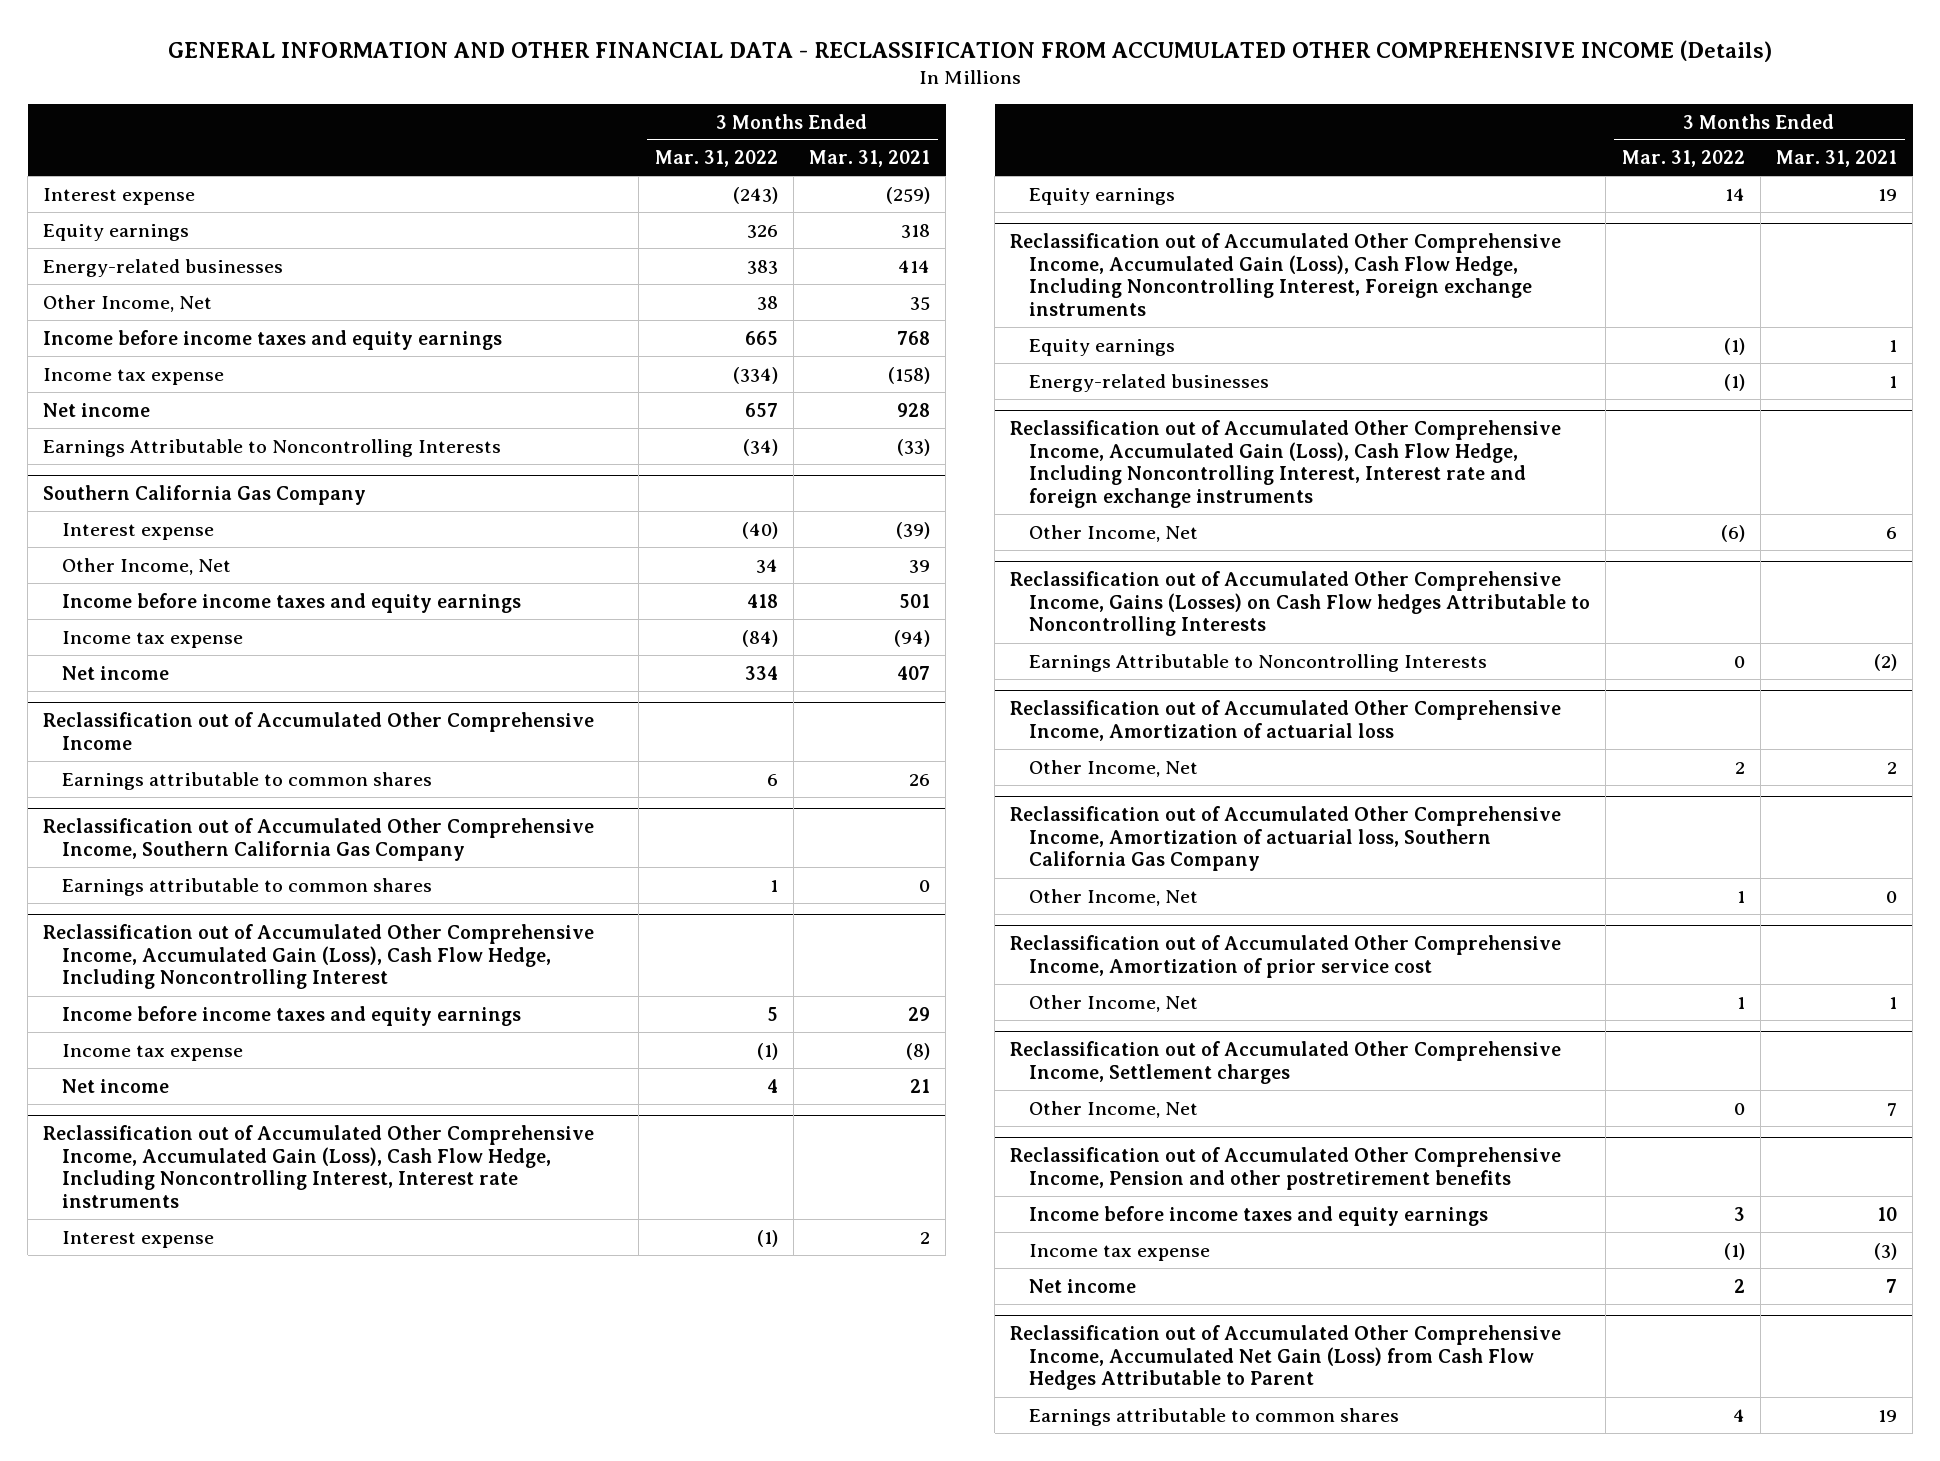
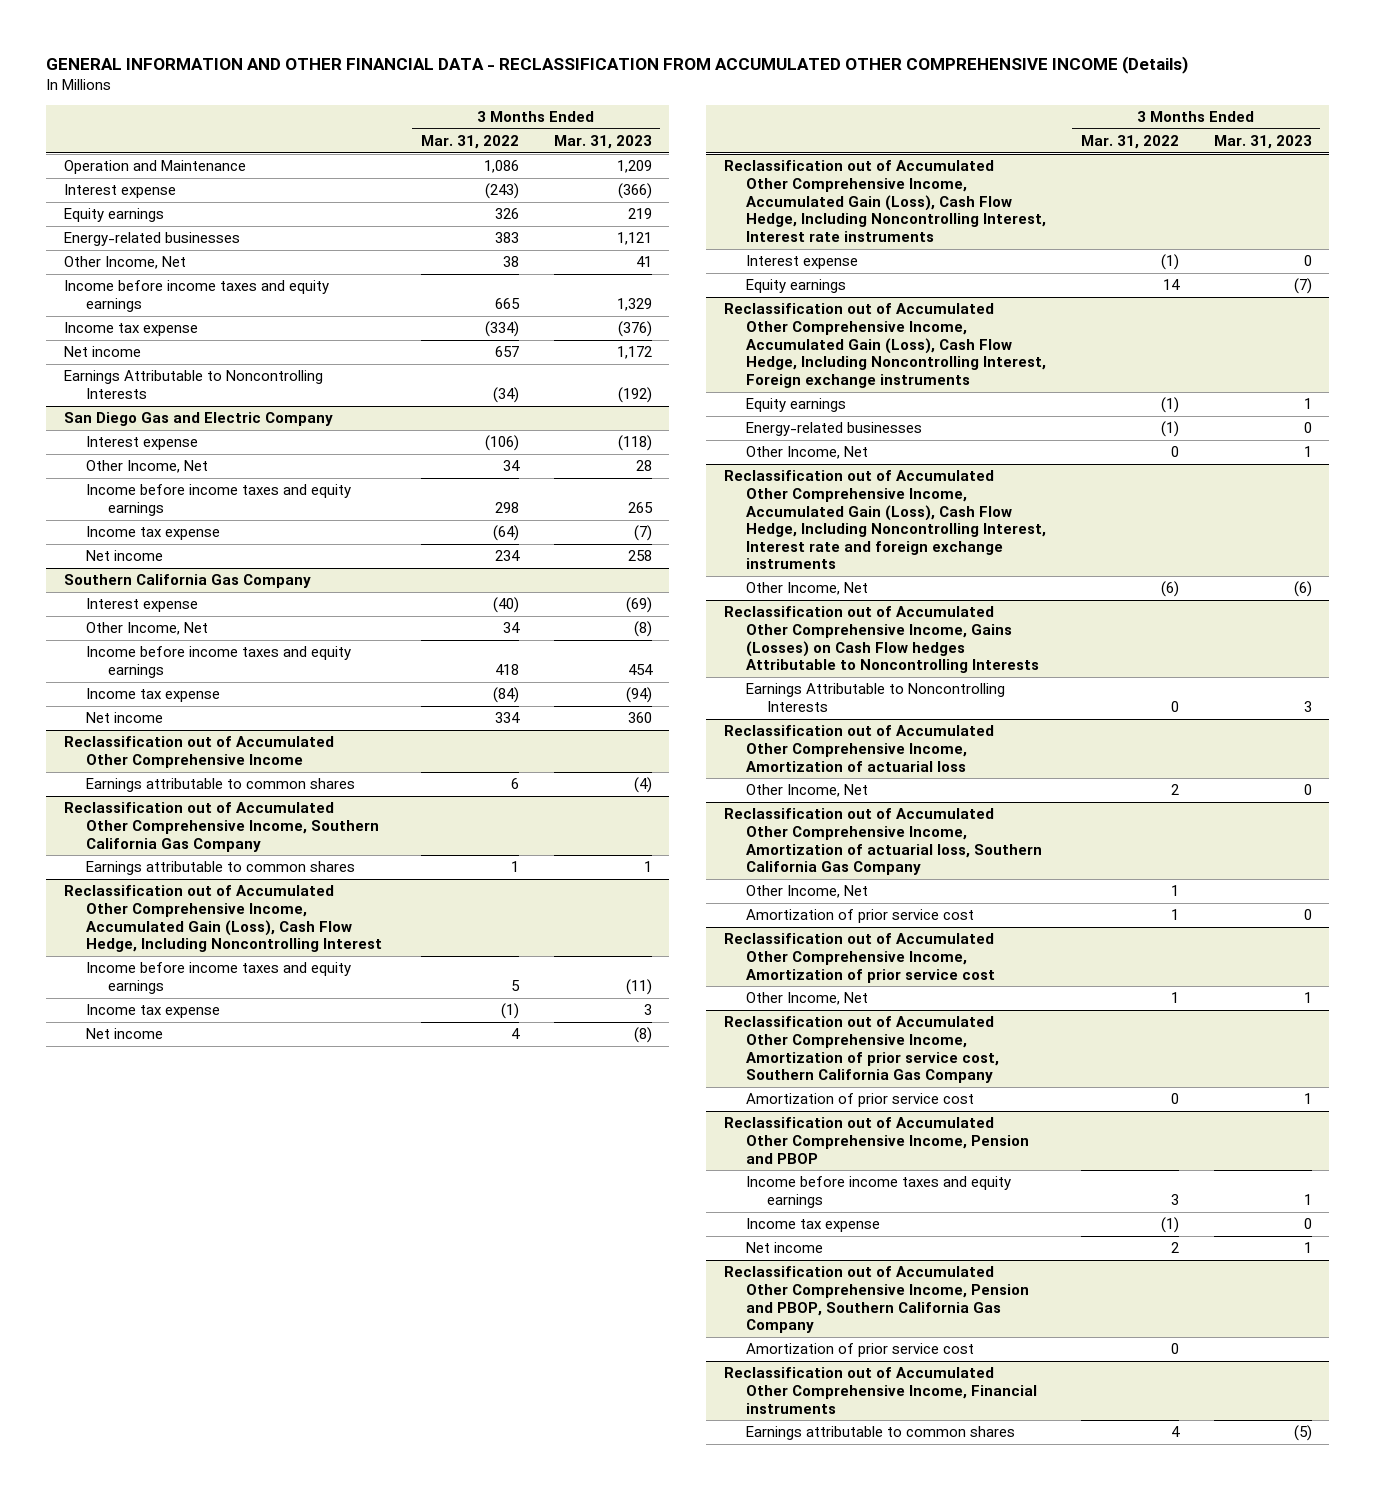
- | 3 Months Ended Mar. 31, 2022 | 3 Months Ended Mar. 31, 2021
+ | 3 Months Ended Mar. 31, 2022 | 3 Months Ended Mar. 31, 2023
+ Operation and Maintenance | 1,086 | 1,209
+ San Diego Gas and Electric Company
+ Interest expense | (106) | (118)
+ Other Income, Net | 34 | 28
+ Income before income taxes and equity earnings | 298 | 265
+ Income tax expense | (64) | (7)
+ Net income | 234 | 258
@ Reclassification out of Accumulated Other Comprehensive Income, Accumulated Gain (Loss), Cash Flow Hedge, Including Noncontrolling Interest, Foreign exchange instruments
+ Other Income, Net | 0 | 1
@ Reclassification out of Accumulated Other Comprehensive Income, Amortization of actuarial loss, Southern California Gas Company
+ Amortization of prior service cost | 1 | 0
- Reclassification out of Accumulated Other Comprehensive Income, Settlement charges
- Other Income, Net | 0 | 7
- Reclassification out of Accumulated Other Comprehensive Income, Pension and other postretirement benefits
+ Reclassification out of Accumulated Other Comprehensive Income, Amortization of prior service cost, Southern California Gas Company
+ Amortization of prior service cost | 0 | 1
+ Reclassification out of Accumulated Other Comprehensive Income, Pension and PBOP
- Reclassification out of Accumulated Other Comprehensive Income, Accumulated Net Gain (Loss) from Cash Flow Hedges Attributable to Parent
+ Reclassification out of Accumulated Other Comprehensive Income, Pension and PBOP, Southern California Gas Company
+ Amortization of prior service cost | 0 |
+ Reclassification out of Accumulated Other Comprehensive Income, Financial instruments

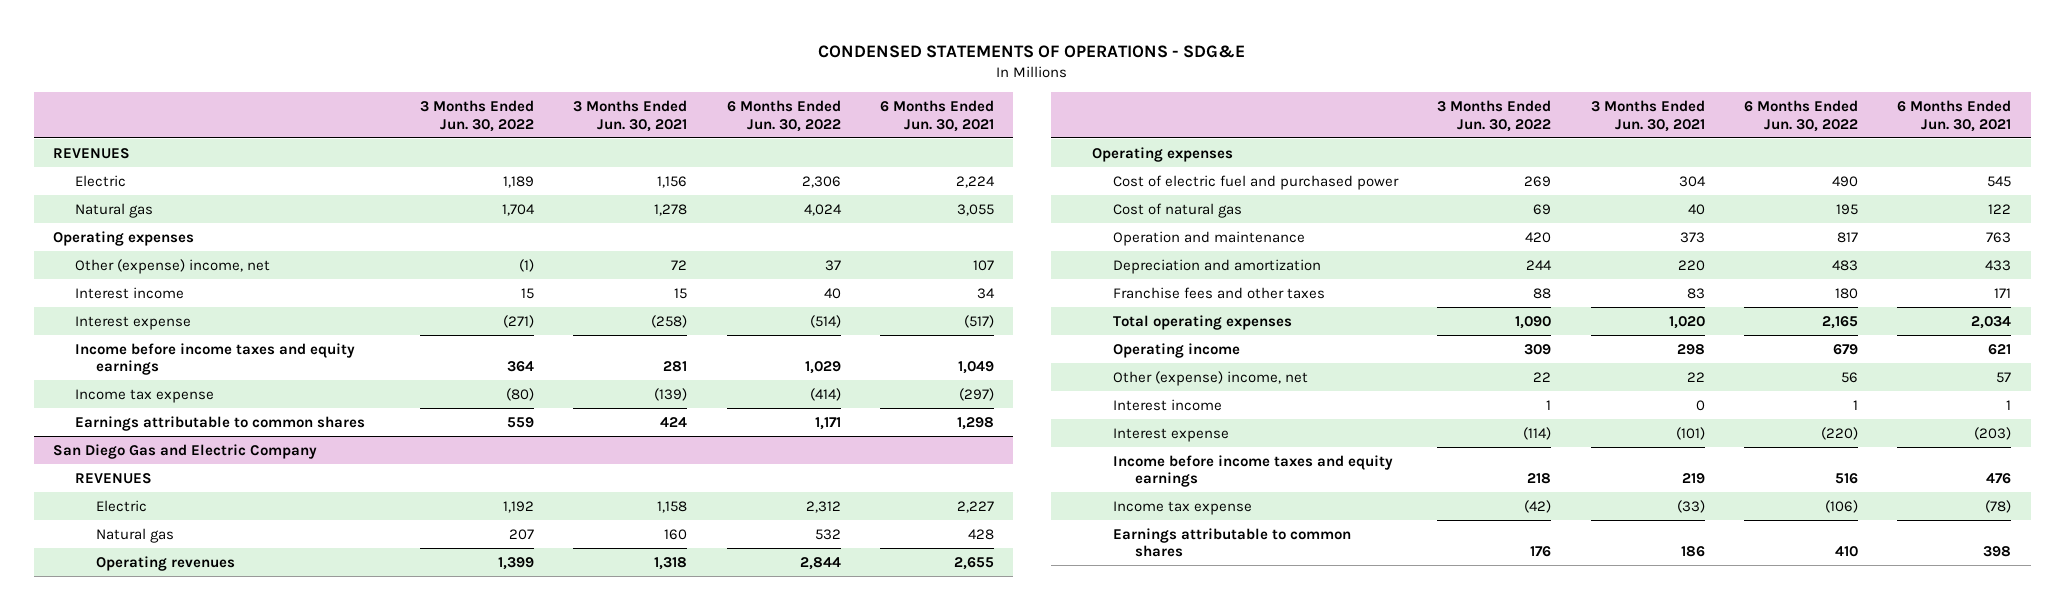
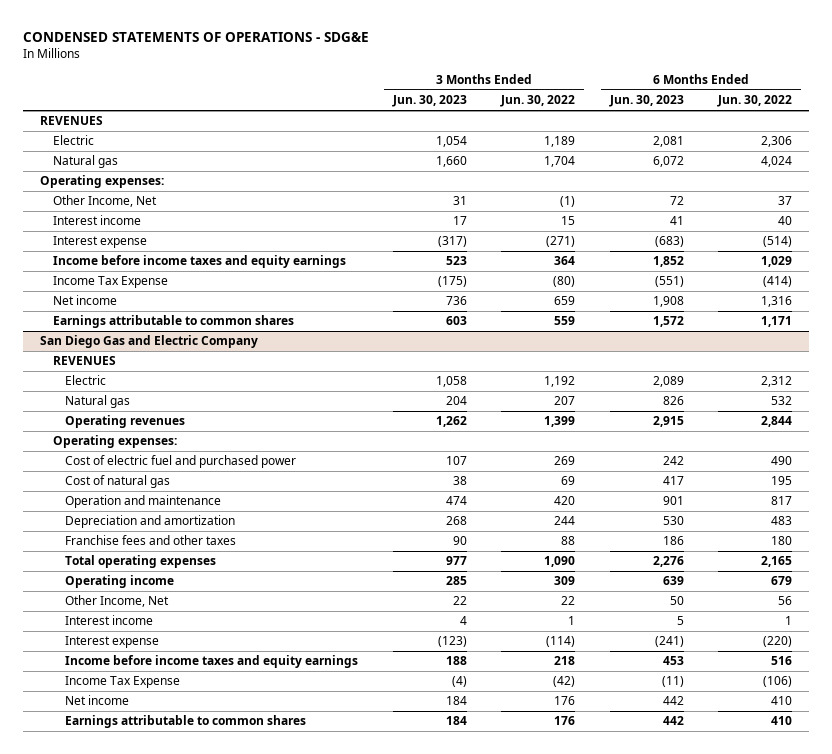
- | 3 Months Ended Jun. 30, 2022 | 3 Months Ended Jun. 30, 2021 | 6 Months Ended Jun. 30, 2022 | 6 Months Ended Jun. 30, 2021
+ | 3 Months Ended Jun. 30, 2023 | 3 Months Ended Jun. 30, 2022 | 6 Months Ended Jun. 30, 2023 | 6 Months Ended Jun. 30, 2022
- Operating expenses
- Other (expense) income, net | (1) | 72 | 37 | 107
+ Operating expenses:
+ Other Income, Net | 31 | (1) | 72 | 37
- Income tax expense | (80) | (139) | (414) | (297)
+ Income Tax Expense | (175) | (80) | (551) | (414)
+ Net income | 736 | 659 | 1,908 | 1,316
@ San Diego Gas and Electric Company
- Operating expenses
+ Operating expenses:
- Other (expense) income, net | 22 | 22 | 56 | 57
+ Other Income, Net | 22 | 22 | 50 | 56
- Income tax expense | (42) | (33) | (106) | (78)
+ Income Tax Expense | (4) | (42) | (11) | (106)
+ Net income | 184 | 176 | 442 | 410

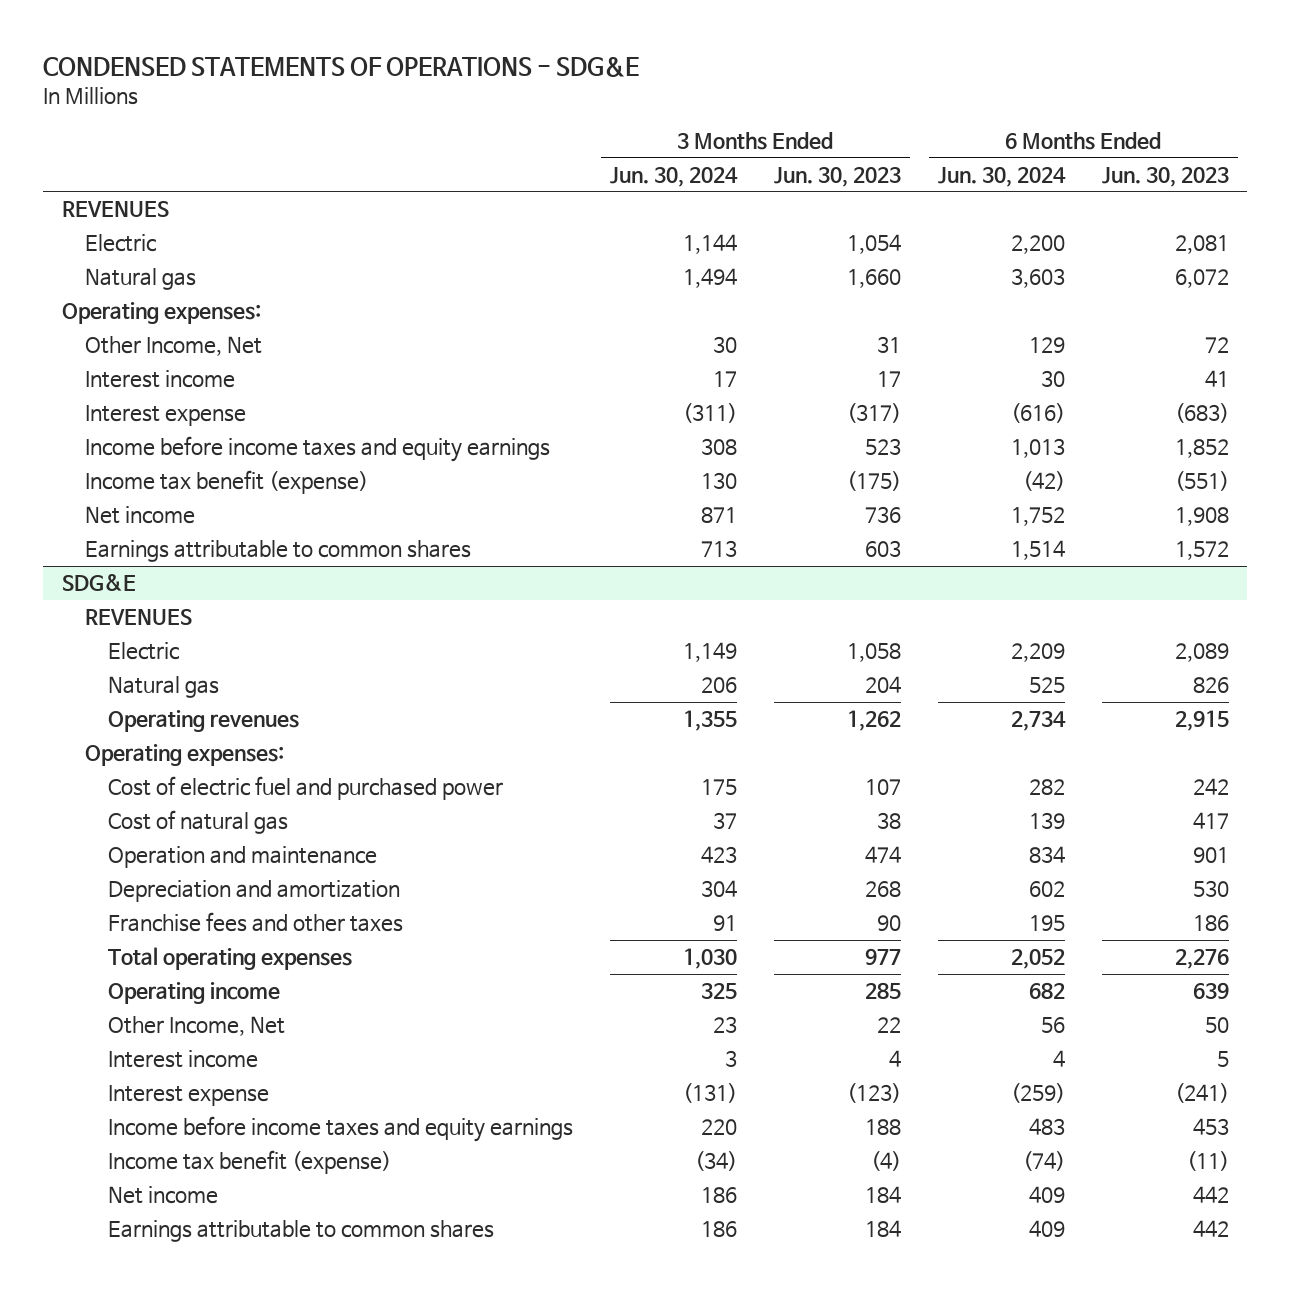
- | 3 Months Ended Jun. 30, 2023 | 3 Months Ended Jun. 30, 2022 | 6 Months Ended Jun. 30, 2023 | 6 Months Ended Jun. 30, 2022
+ | 3 Months Ended Jun. 30, 2024 | 3 Months Ended Jun. 30, 2023 | 6 Months Ended Jun. 30, 2024 | 6 Months Ended Jun. 30, 2023
- Income Tax Expense | (175) | (80) | (551) | (414)
+ Income tax benefit (expense) | 130 | (175) | (42) | (551)
- San Diego Gas and Electric Company
+ SDG&E
- Income Tax Expense | (4) | (42) | (11) | (106)
+ Income tax benefit (expense) | (34) | (4) | (74) | (11)

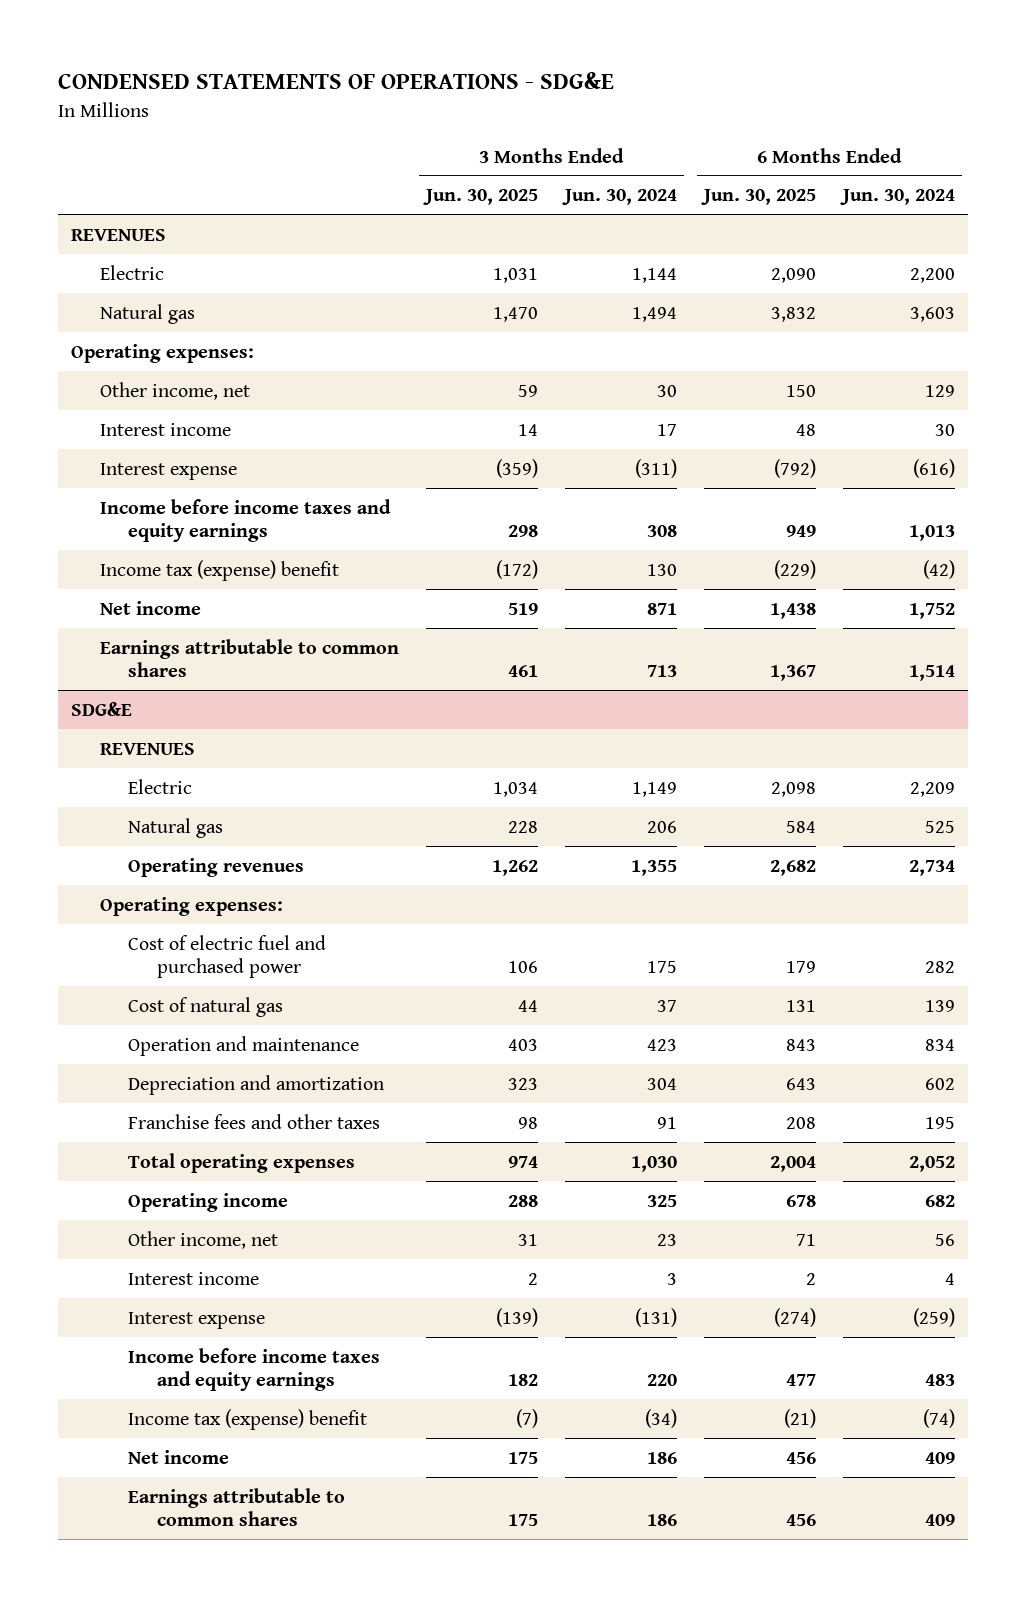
- | 3 Months Ended Jun. 30, 2024 | 3 Months Ended Jun. 30, 2023 | 6 Months Ended Jun. 30, 2024 | 6 Months Ended Jun. 30, 2023
+ | 3 Months Ended Jun. 30, 2025 | 3 Months Ended Jun. 30, 2024 | 6 Months Ended Jun. 30, 2025 | 6 Months Ended Jun. 30, 2024
- Other Income, Net | 30 | 31 | 129 | 72
+ Other income, net | 59 | 30 | 150 | 129
- Income tax benefit (expense) | 130 | (175) | (42) | (551)
+ Income tax (expense) benefit | (172) | 130 | (229) | (42)
@ SDG&E
- Other Income, Net | 23 | 22 | 56 | 50
+ Other income, net | 31 | 23 | 71 | 56
- Income tax benefit (expense) | (34) | (4) | (74) | (11)
+ Income tax (expense) benefit | (7) | (34) | (21) | (74)

